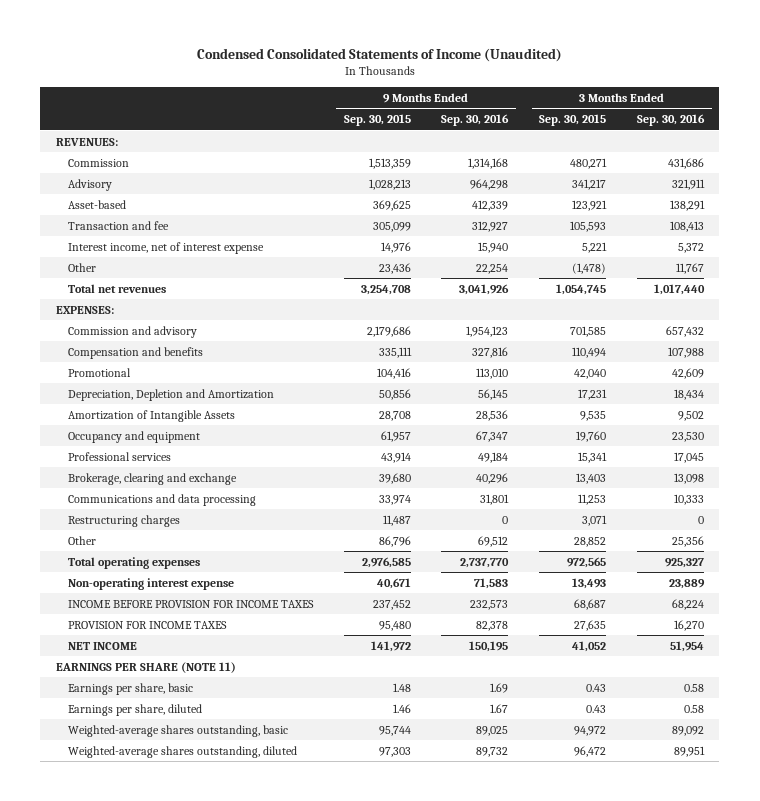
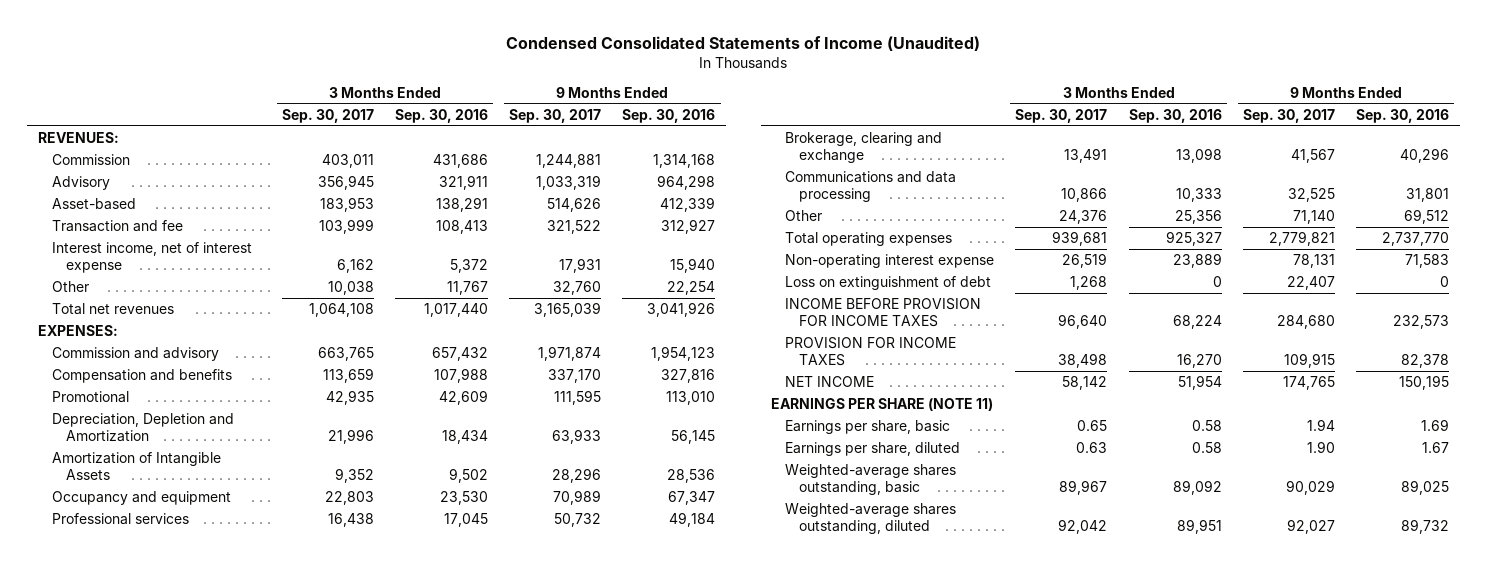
- | 9 Months Ended Sep. 30, 2015 | 9 Months Ended Sep. 30, 2016 | 3 Months Ended Sep. 30, 2015 | 3 Months Ended Sep. 30, 2016
+ | 3 Months Ended Sep. 30, 2017 | 3 Months Ended Sep. 30, 2016 | 9 Months Ended Sep. 30, 2017 | 9 Months Ended Sep. 30, 2016
- Restructuring charges | 11,487 | 0 | 3,071 | 0
+ Loss on extinguishment of debt | 1,268 | 0 | 22,407 | 0

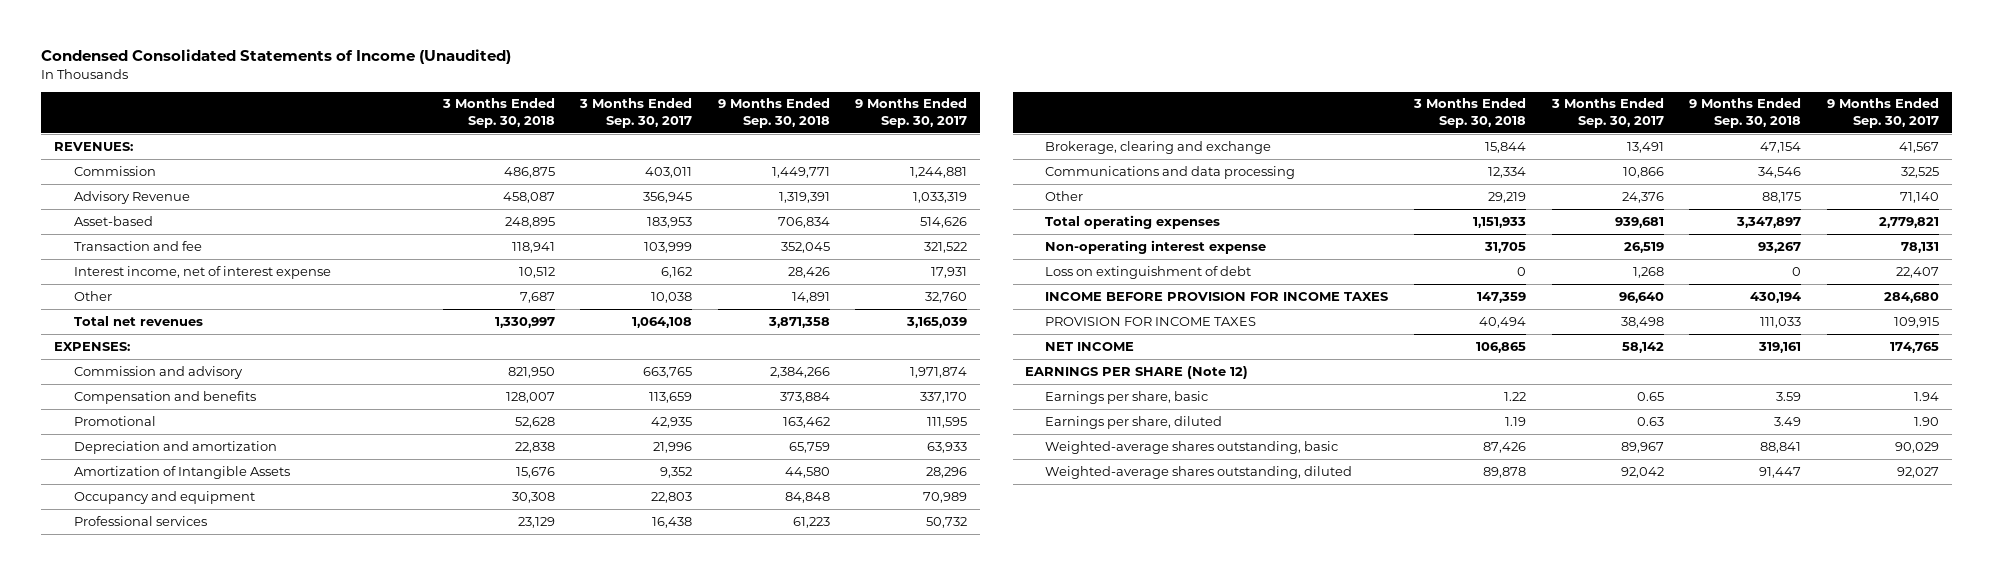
- | 3 Months Ended Sep. 30, 2017 | 3 Months Ended Sep. 30, 2016 | 9 Months Ended Sep. 30, 2017 | 9 Months Ended Sep. 30, 2016
+ | 3 Months Ended Sep. 30, 2018 | 3 Months Ended Sep. 30, 2017 | 9 Months Ended Sep. 30, 2018 | 9 Months Ended Sep. 30, 2017
- Advisory | 356,945 | 321,911 | 1,033,319 | 964,298
+ Advisory Revenue | 458,087 | 356,945 | 1,319,391 | 1,033,319
- Depreciation, Depletion and Amortization | 21,996 | 18,434 | 63,933 | 56,145
+ Depreciation and amortization | 22,838 | 21,996 | 65,759 | 63,933
- EARNINGS PER SHARE (NOTE 11)
+ EARNINGS PER SHARE (Note 12)

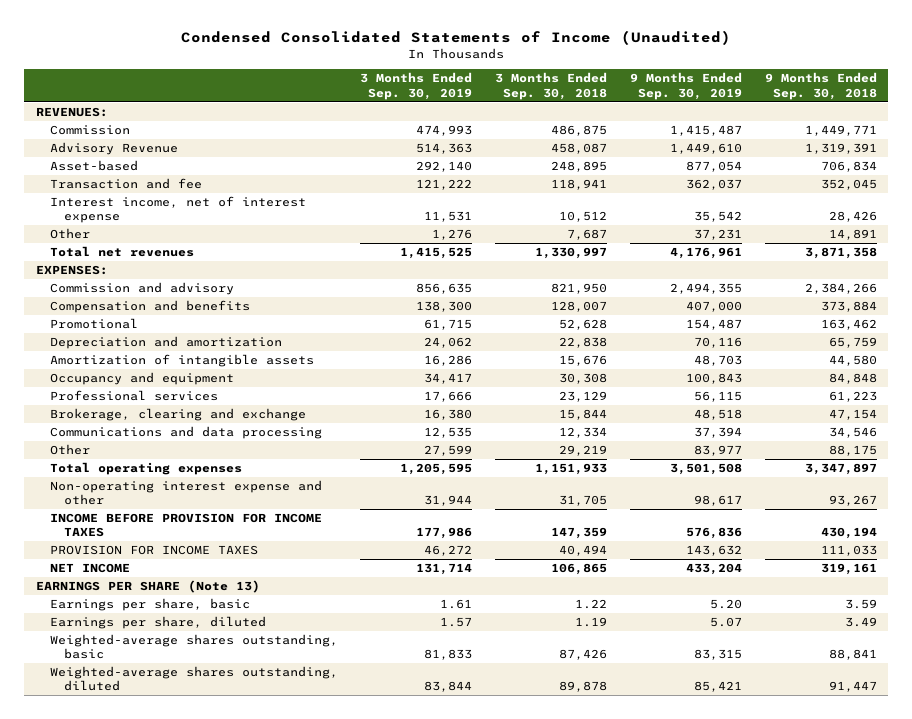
- | 3 Months Ended Sep. 30, 2018 | 3 Months Ended Sep. 30, 2017 | 9 Months Ended Sep. 30, 2018 | 9 Months Ended Sep. 30, 2017
+ | 3 Months Ended Sep. 30, 2019 | 3 Months Ended Sep. 30, 2018 | 9 Months Ended Sep. 30, 2019 | 9 Months Ended Sep. 30, 2018
- Amortization of Intangible Assets | 15,676 | 9,352 | 44,580 | 28,296
+ Amortization of intangible assets | 16,286 | 15,676 | 48,703 | 44,580
- Non-operating interest expense | 31,705 | 26,519 | 93,267 | 78,131
- Loss on extinguishment of debt | 0 | 1,268 | 0 | 22,407
+ Non-operating interest expense and other | 31,944 | 31,705 | 98,617 | 93,267
- EARNINGS PER SHARE (Note 12)
+ EARNINGS PER SHARE (Note 13)

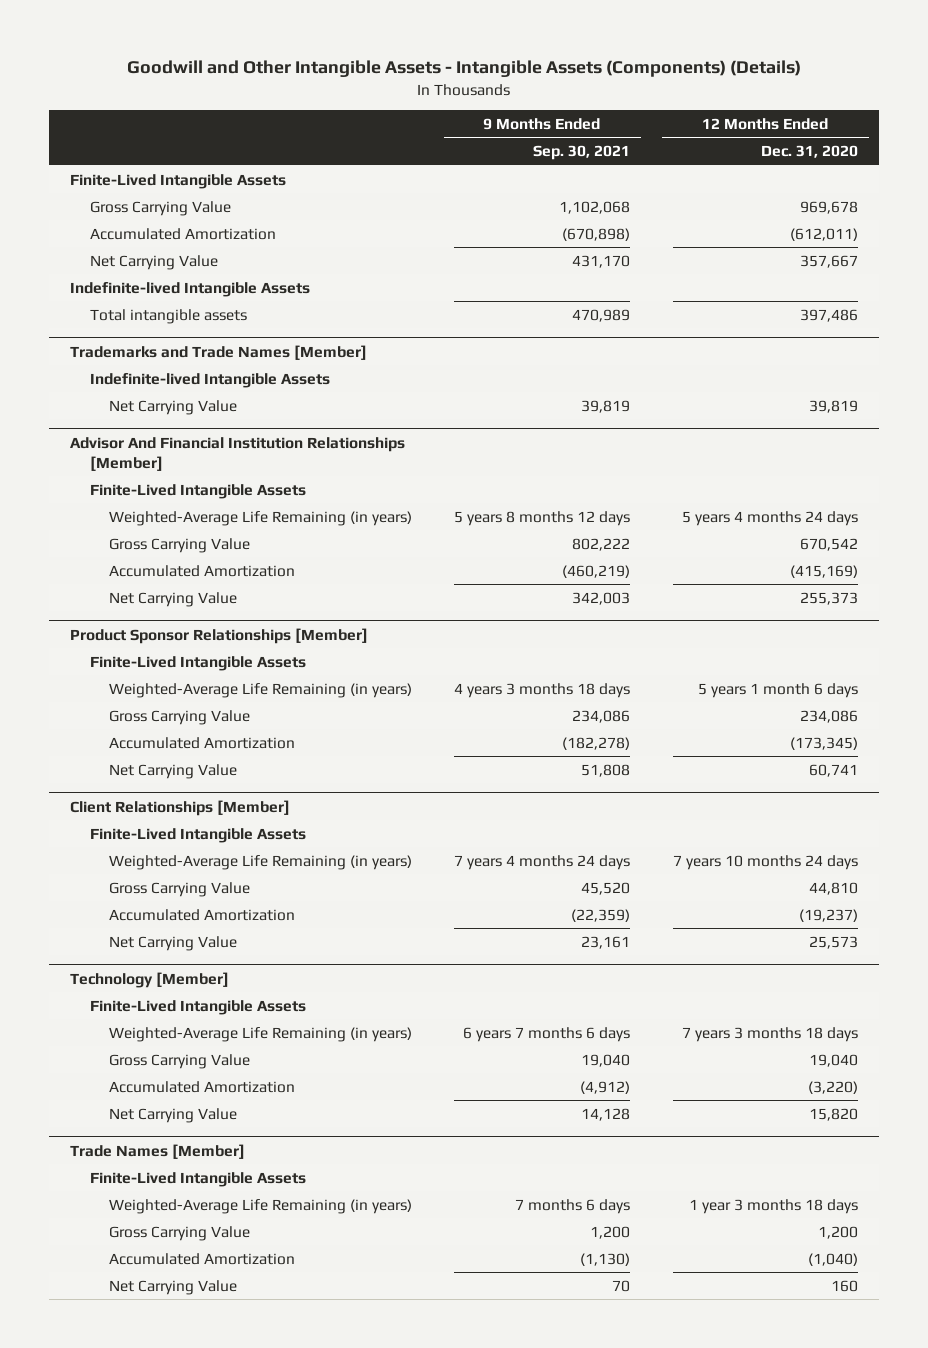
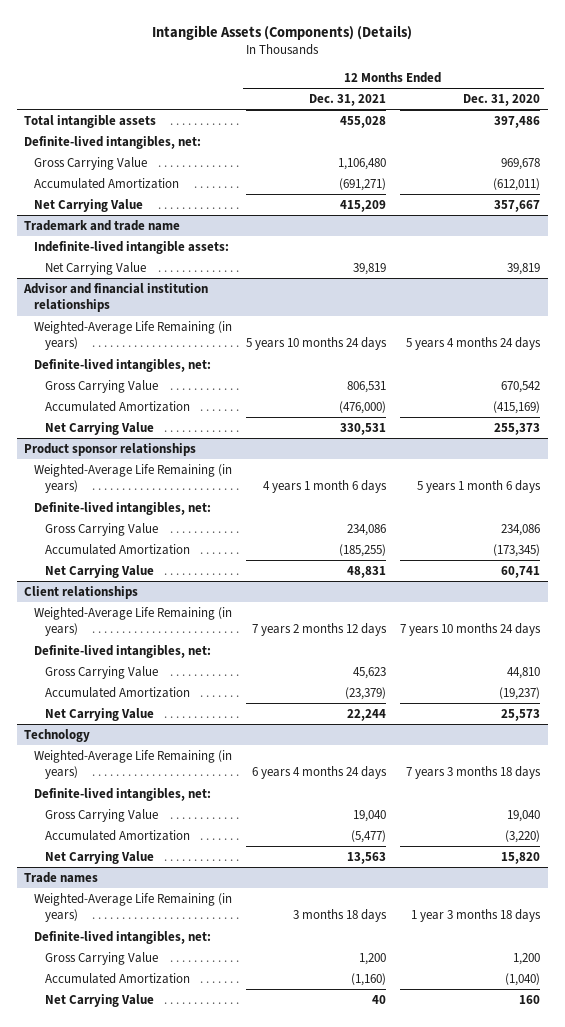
- Goodwill and Other Intangible Assets - Intangible Assets (Components) (Details)
+ Intangible Assets (Components) (Details)
- | 9 Months Ended Sep. 30, 2021 | 12 Months Ended Dec. 31, 2020
+ | 12 Months Ended Dec. 31, 2021 | 12 Months Ended Dec. 31, 2020
- Finite-Lived Intangible Assets
moved up: Total intangible assets | 455,028 | 397,486
+ Definite-lived intangibles, net:
- Indefinite-lived Intangible Assets
- Trademarks and Trade Names [Member]
- Indefinite-lived Intangible Assets
+ Trademark and trade name
+ Indefinite-lived intangible assets:
- Advisor And Financial Institution Relationships [Member]
- Finite-Lived Intangible Assets
+ Advisor and financial institution relationships
+ Definite-lived intangibles, net:
- Product Sponsor Relationships [Member]
- Finite-Lived Intangible Assets
+ Product sponsor relationships
+ Definite-lived intangibles, net:
- Client Relationships [Member]
- Finite-Lived Intangible Assets
+ Client relationships
+ Definite-lived intangibles, net:
- Technology [Member]
- Finite-Lived Intangible Assets
+ Technology
+ Definite-lived intangibles, net:
- Trade Names [Member]
- Finite-Lived Intangible Assets
+ Trade names
+ Definite-lived intangibles, net:

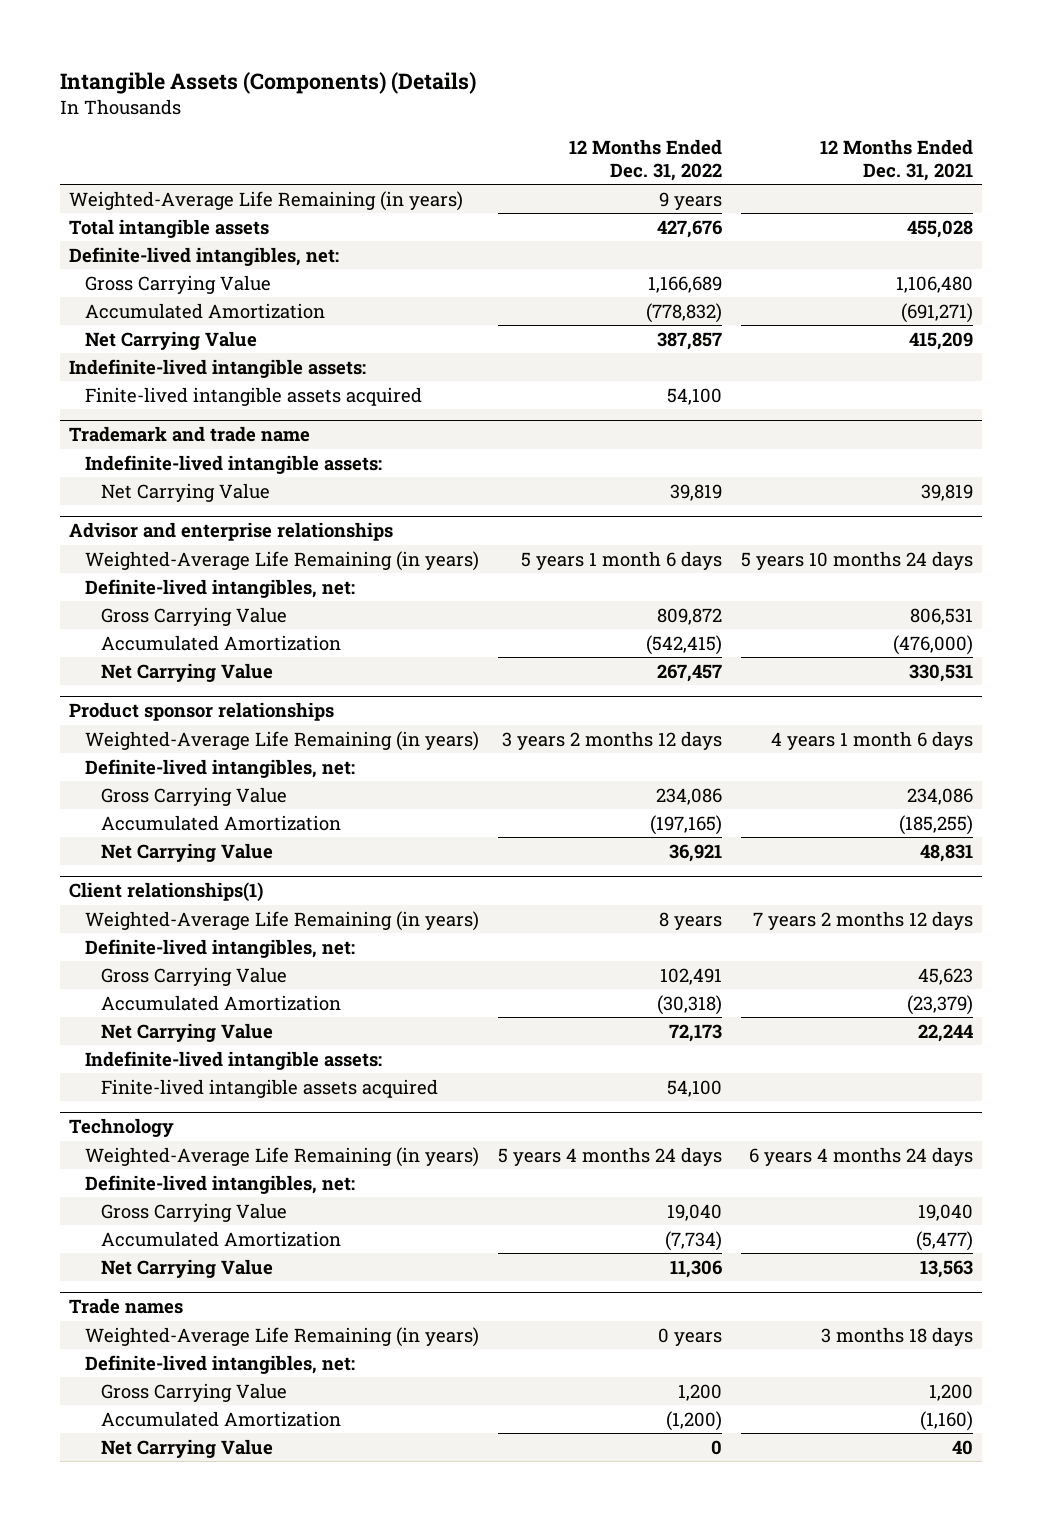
- | 12 Months Ended Dec. 31, 2021 | 12 Months Ended Dec. 31, 2020
+ | 12 Months Ended Dec. 31, 2022 | 12 Months Ended Dec. 31, 2021
+ Weighted-Average Life Remaining (in years) | 9 years |
+ Indefinite-lived intangible assets:
+ Finite-lived intangible assets acquired | 54,100 |
- Advisor and financial institution relationships
+ Advisor and enterprise relationships
- Client relationships
+ Client relationships(1)
+ Indefinite-lived intangible assets:
+ Finite-lived intangible assets acquired | 54,100 |

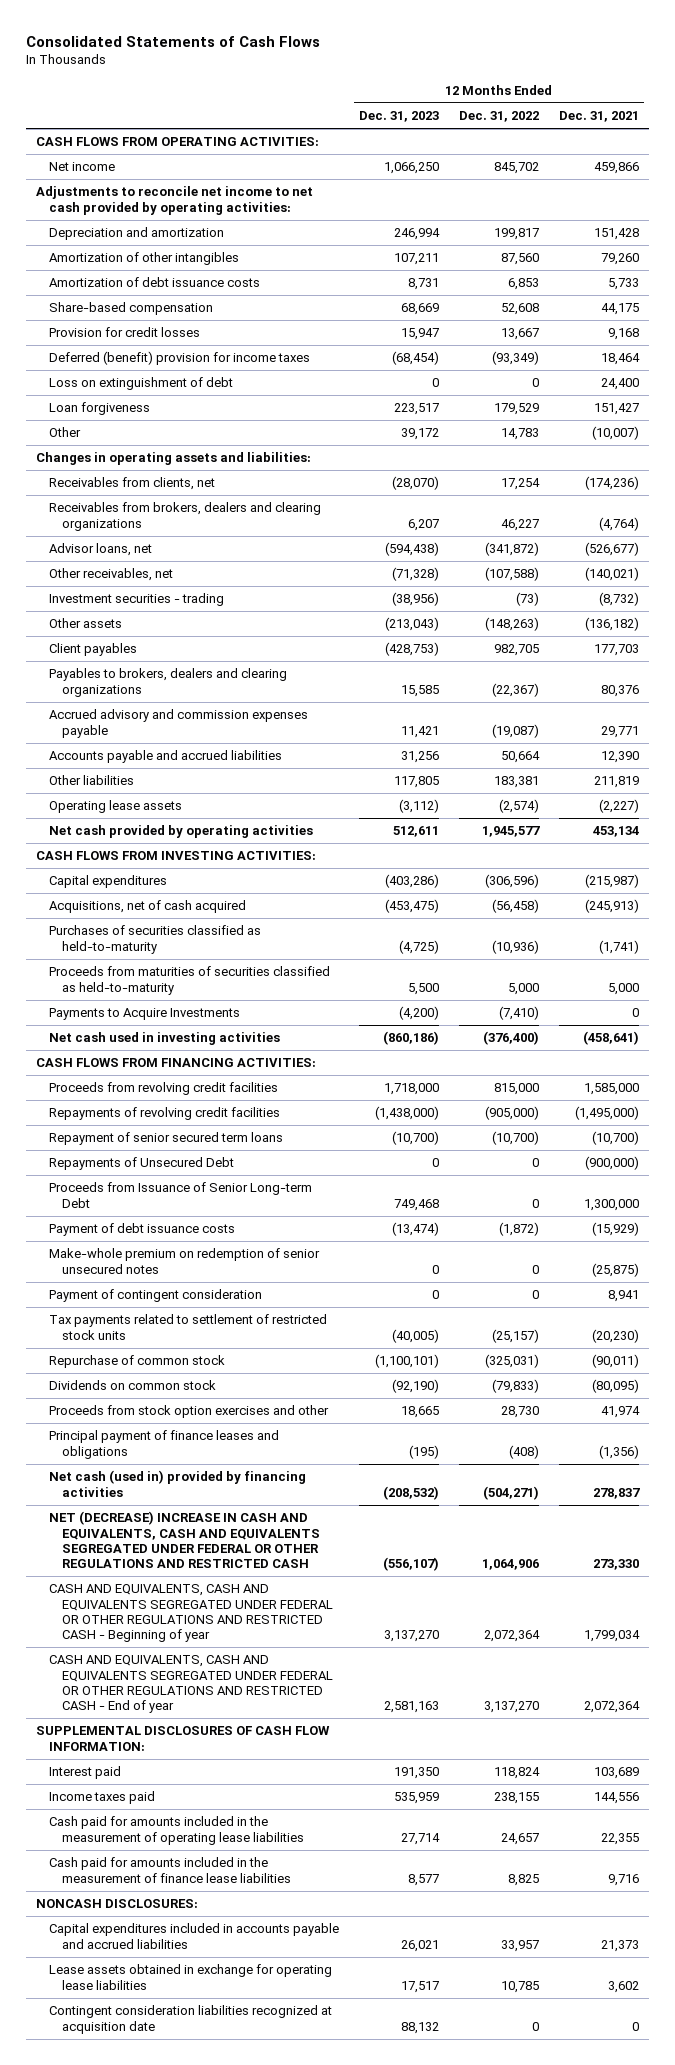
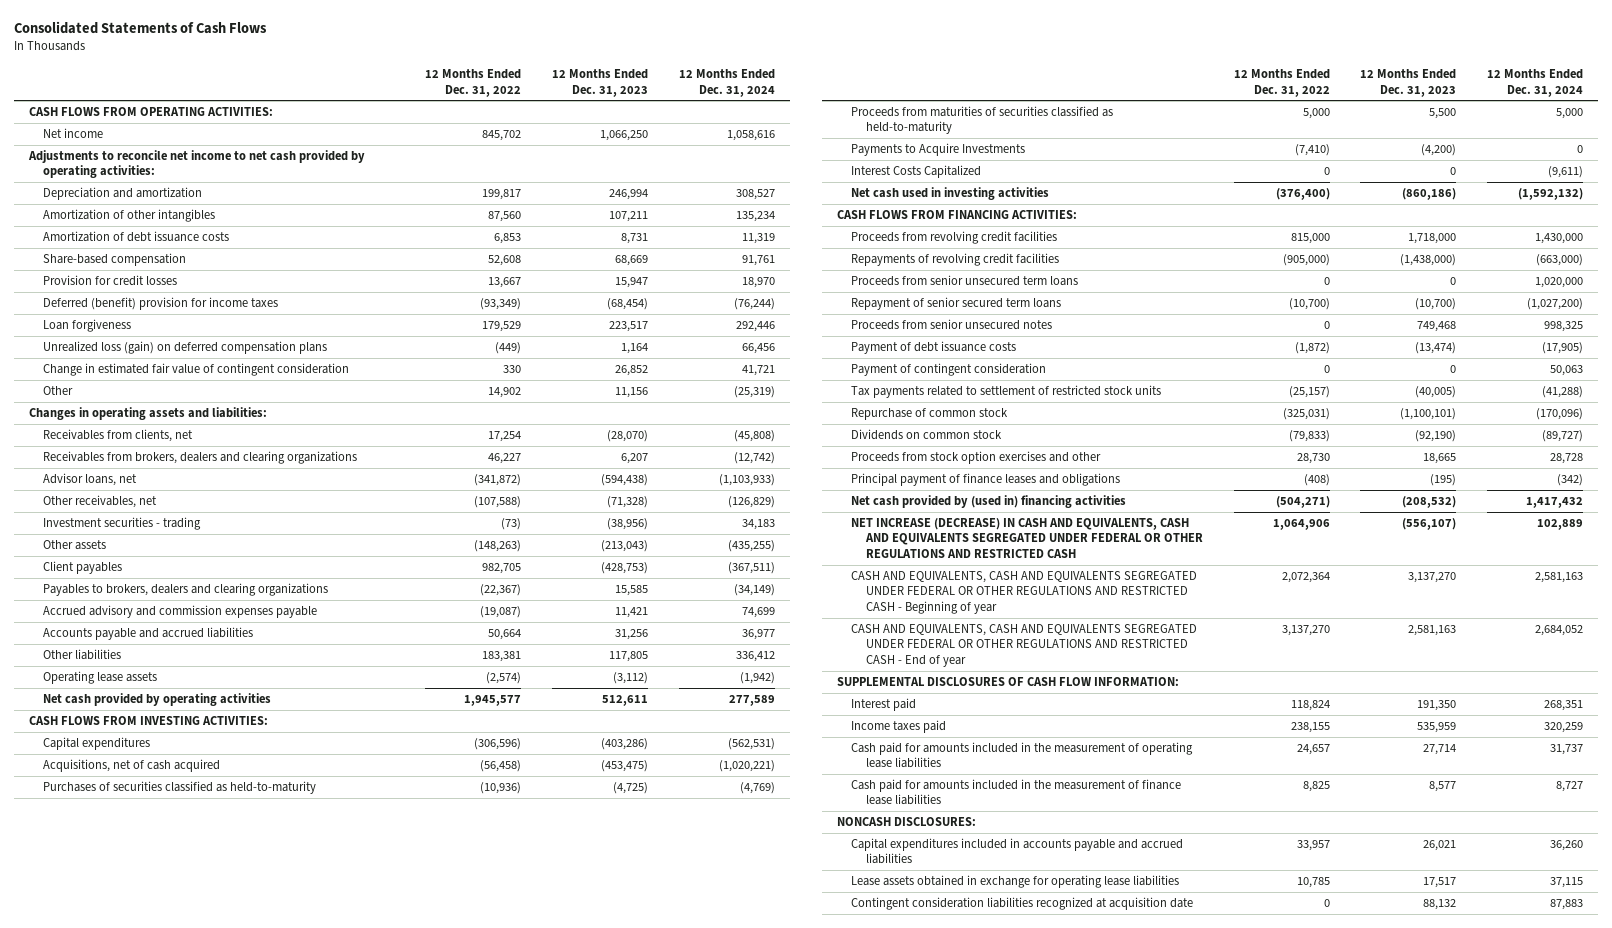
- | 12 Months Ended Dec. 31, 2023 | 12 Months Ended Dec. 31, 2022 | 12 Months Ended Dec. 31, 2021
+ | 12 Months Ended Dec. 31, 2022 | 12 Months Ended Dec. 31, 2023 | 12 Months Ended Dec. 31, 2024
- Loss on extinguishment of debt | 0 | 0 | 24,400
- Other | 39,172 | 14,783 | (10,007)
+ Unrealized loss (gain) on deferred compensation plans | (449) | 1,164 | 66,456
+ Change in estimated fair value of contingent consideration | 330 | 26,852 | 41,721
+ Other | 14,902 | 11,156 | (25,319)
+ Interest Costs Capitalized | 0 | 0 | (9,611)
+ Proceeds from senior unsecured term loans | 0 | 0 | 1,020,000
- Repayments of Unsecured Debt | 0 | 0 | (900,000)
- Proceeds from Issuance of Senior Long-term Debt | 749,468 | 0 | 1,300,000
+ Proceeds from senior unsecured notes | 0 | 749,468 | 998,325
- Make-whole premium on redemption of senior unsecured notes | 0 | 0 | (25,875)
- Net cash (used in) provided by financing activities | (208,532) | (504,271) | 278,837
- NET (DECREASE) INCREASE IN CASH AND EQUIVALENTS, CASH AND EQUIVALENTS SEGREGATED UNDER FEDERAL OR OTHER REGULATIONS AND RESTRICTED CASH | (556,107) | 1,064,906 | 273,330
+ Net cash provided by (used in) financing activities | (504,271) | (208,532) | 1,417,432
+ NET INCREASE (DECREASE) IN CASH AND EQUIVALENTS, CASH AND EQUIVALENTS SEGREGATED UNDER FEDERAL OR OTHER REGULATIONS AND RESTRICTED CASH | 1,064,906 | (556,107) | 102,889

